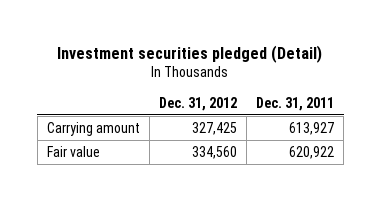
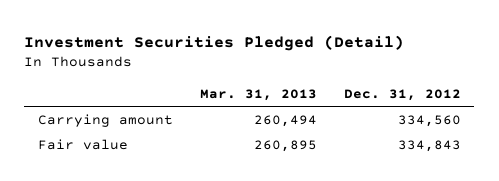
- Investment securities pledged (Detail)
+ Investment Securities Pledged (Detail)
- | Dec. 31, 2012 | Dec. 31, 2011
+ | Mar. 31, 2013 | Dec. 31, 2012
- Carrying amount | 327,425 | 613,927
- Fair value | 334,560 | 620,922
+ Carrying amount | 260,494 | 334,560
+ Fair value | 260,895 | 334,843

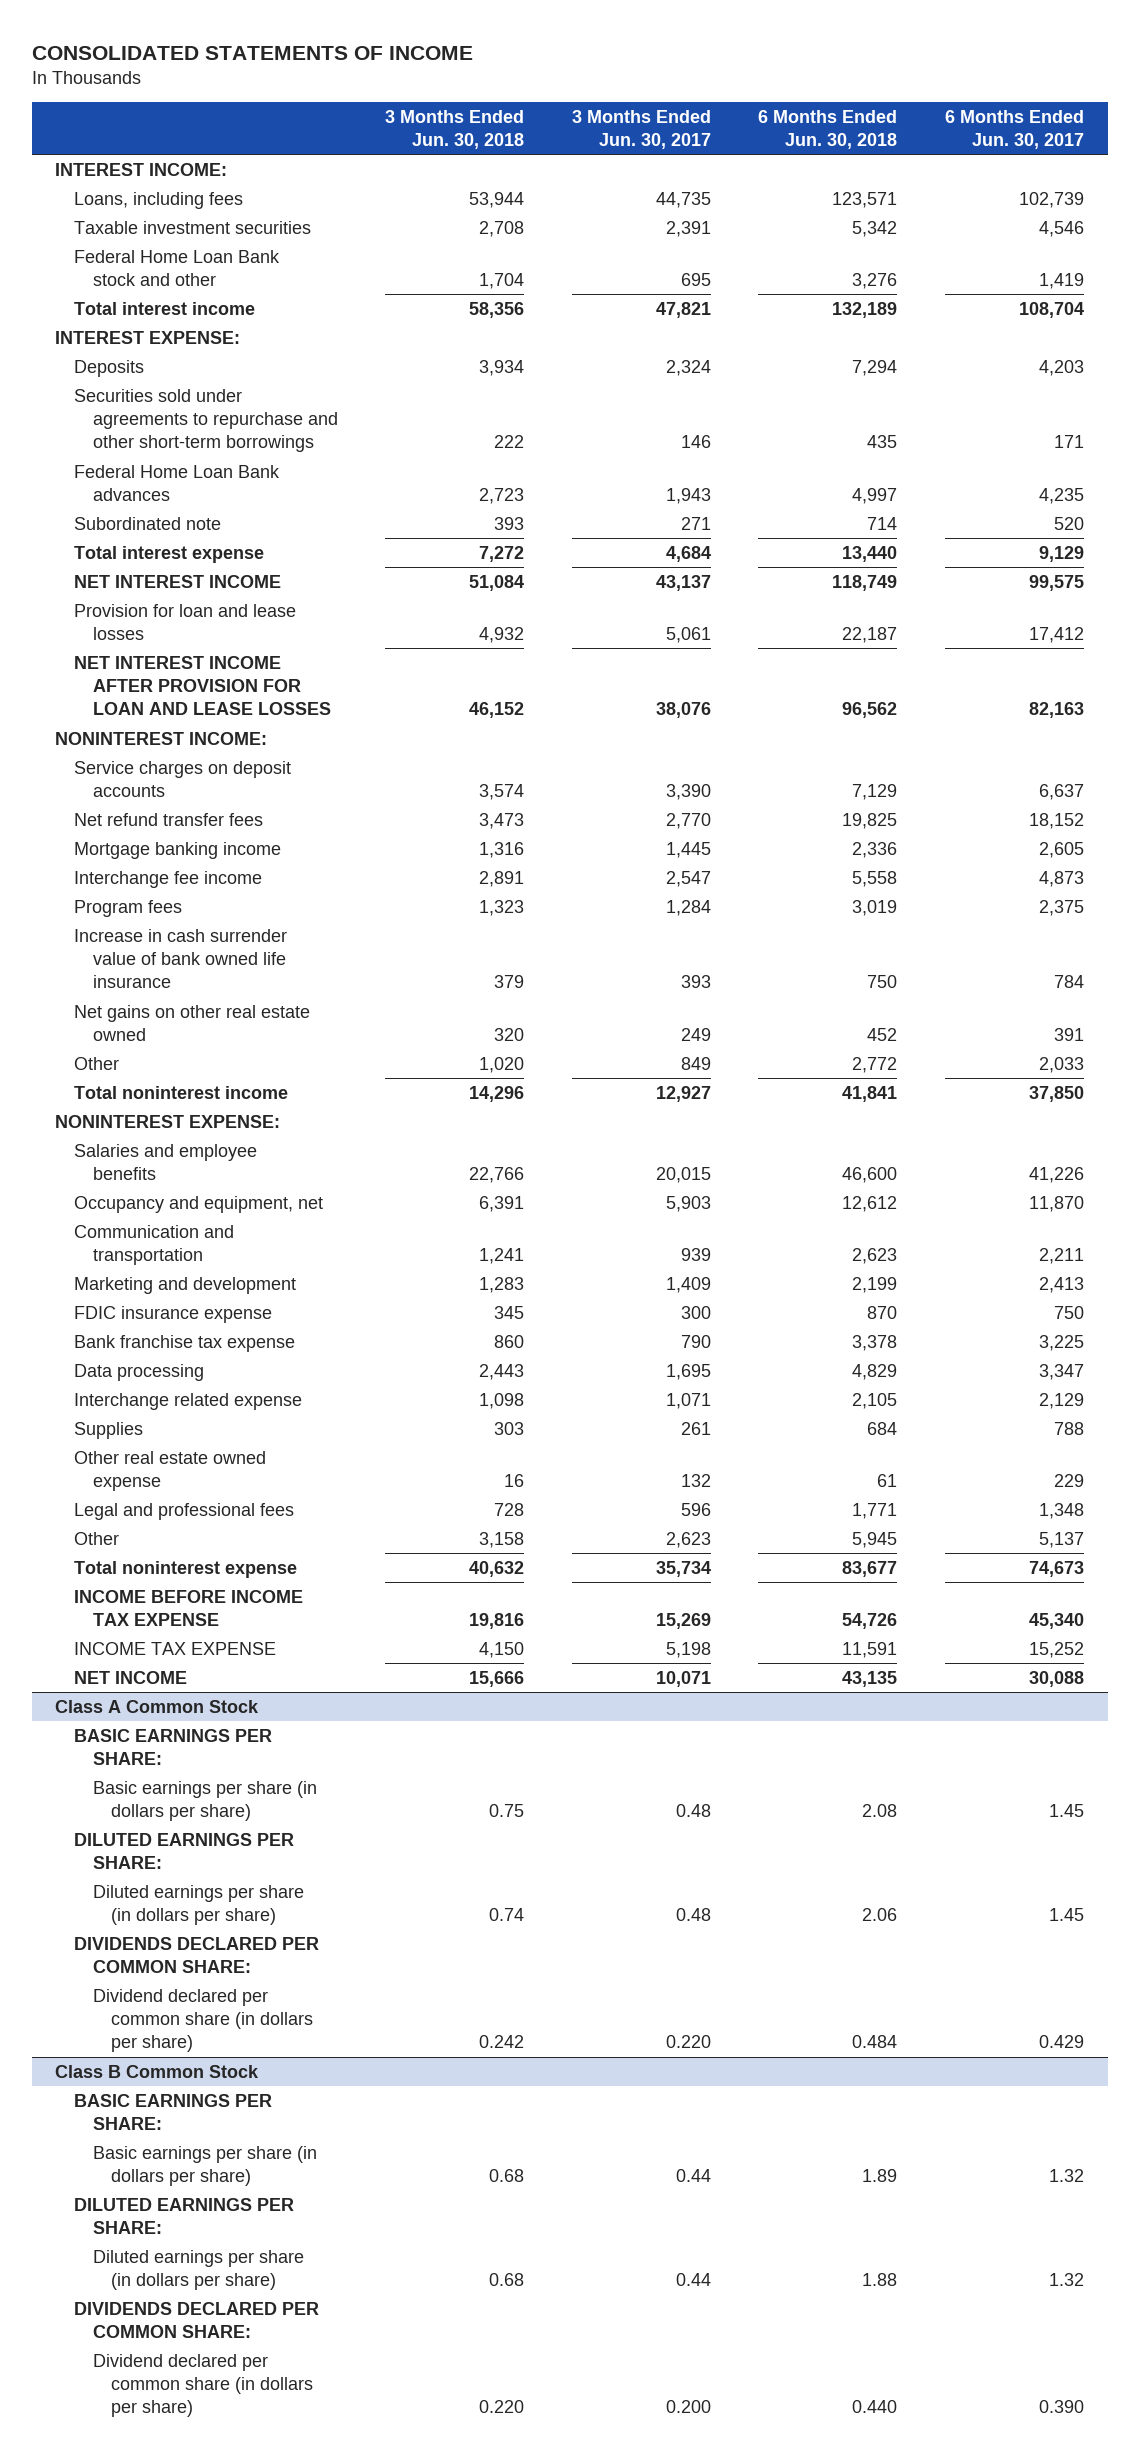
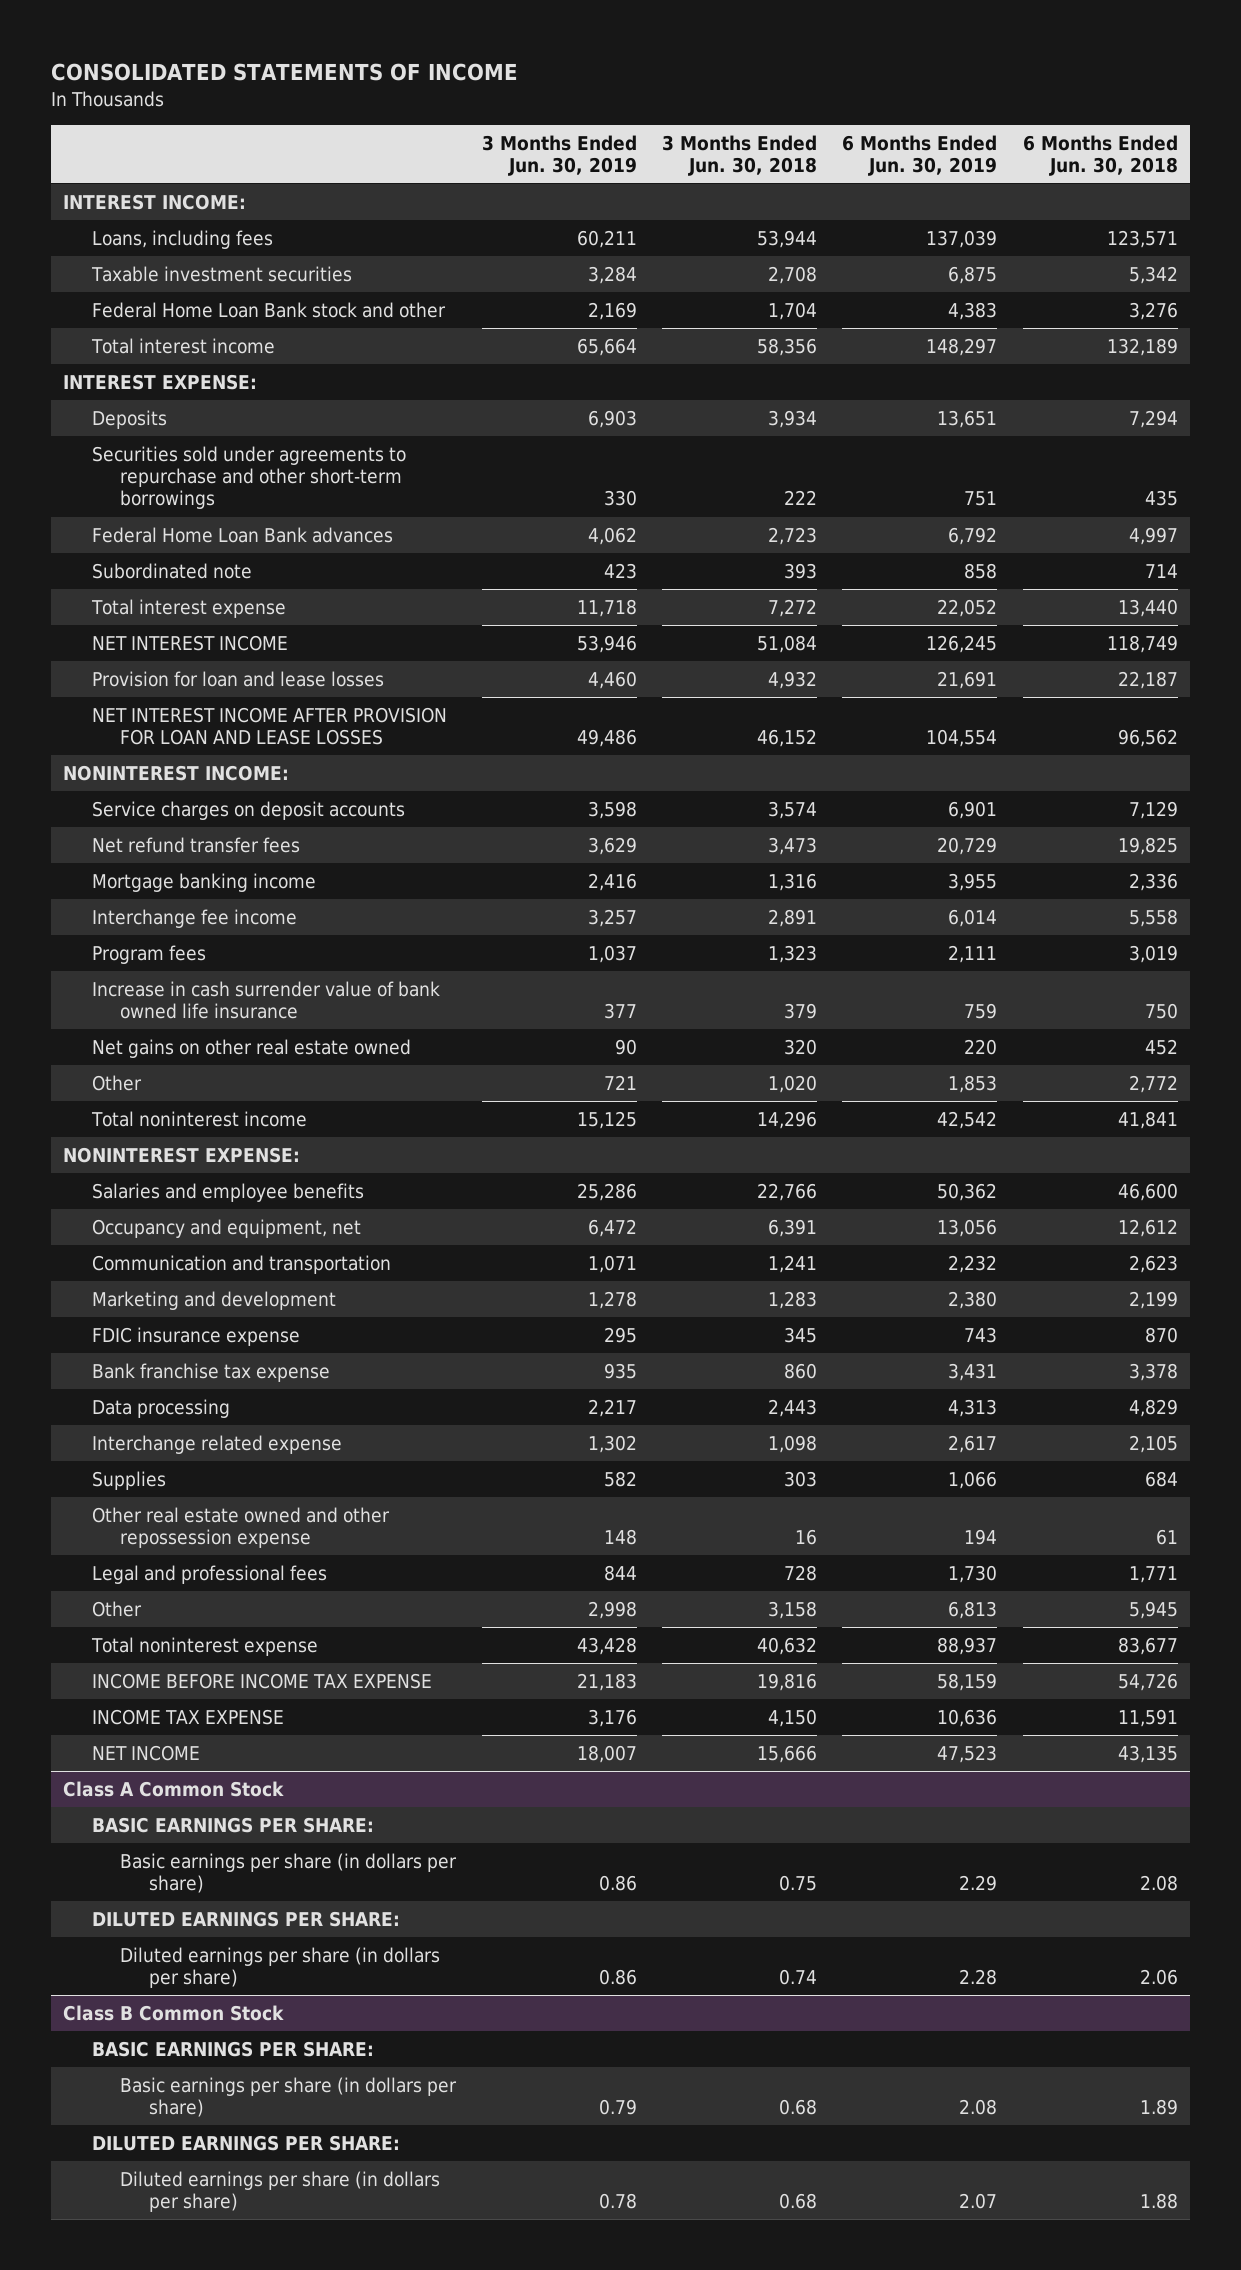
- | 3 Months Ended Jun. 30, 2018 | 3 Months Ended Jun. 30, 2017 | 6 Months Ended Jun. 30, 2018 | 6 Months Ended Jun. 30, 2017
+ | 3 Months Ended Jun. 30, 2019 | 3 Months Ended Jun. 30, 2018 | 6 Months Ended Jun. 30, 2019 | 6 Months Ended Jun. 30, 2018
- Other real estate owned expense | 16 | 132 | 61 | 229
+ Other real estate owned and other repossession expense | 148 | 16 | 194 | 61
@ Class A Common Stock
- DIVIDENDS DECLARED PER COMMON SHARE:
- Dividend declared per common share (in dollars per share) | 0.242 | 0.220 | 0.484 | 0.429
@ Class B Common Stock
- DIVIDENDS DECLARED PER COMMON SHARE:
- Dividend declared per common share (in dollars per share) | 0.220 | 0.200 | 0.440 | 0.390

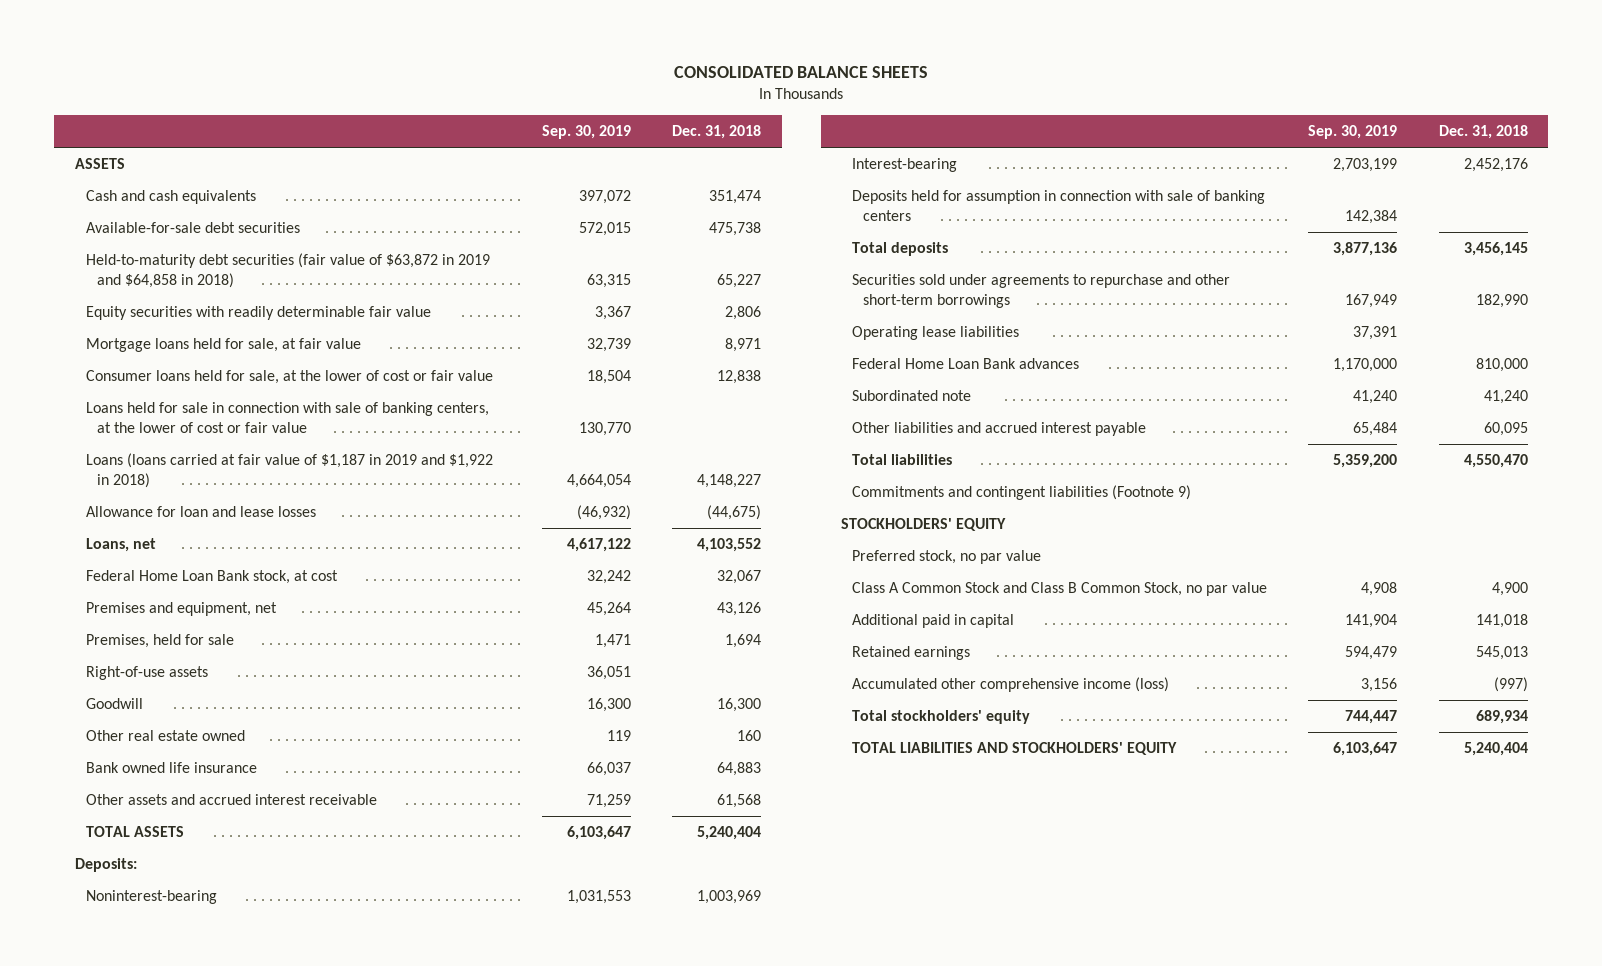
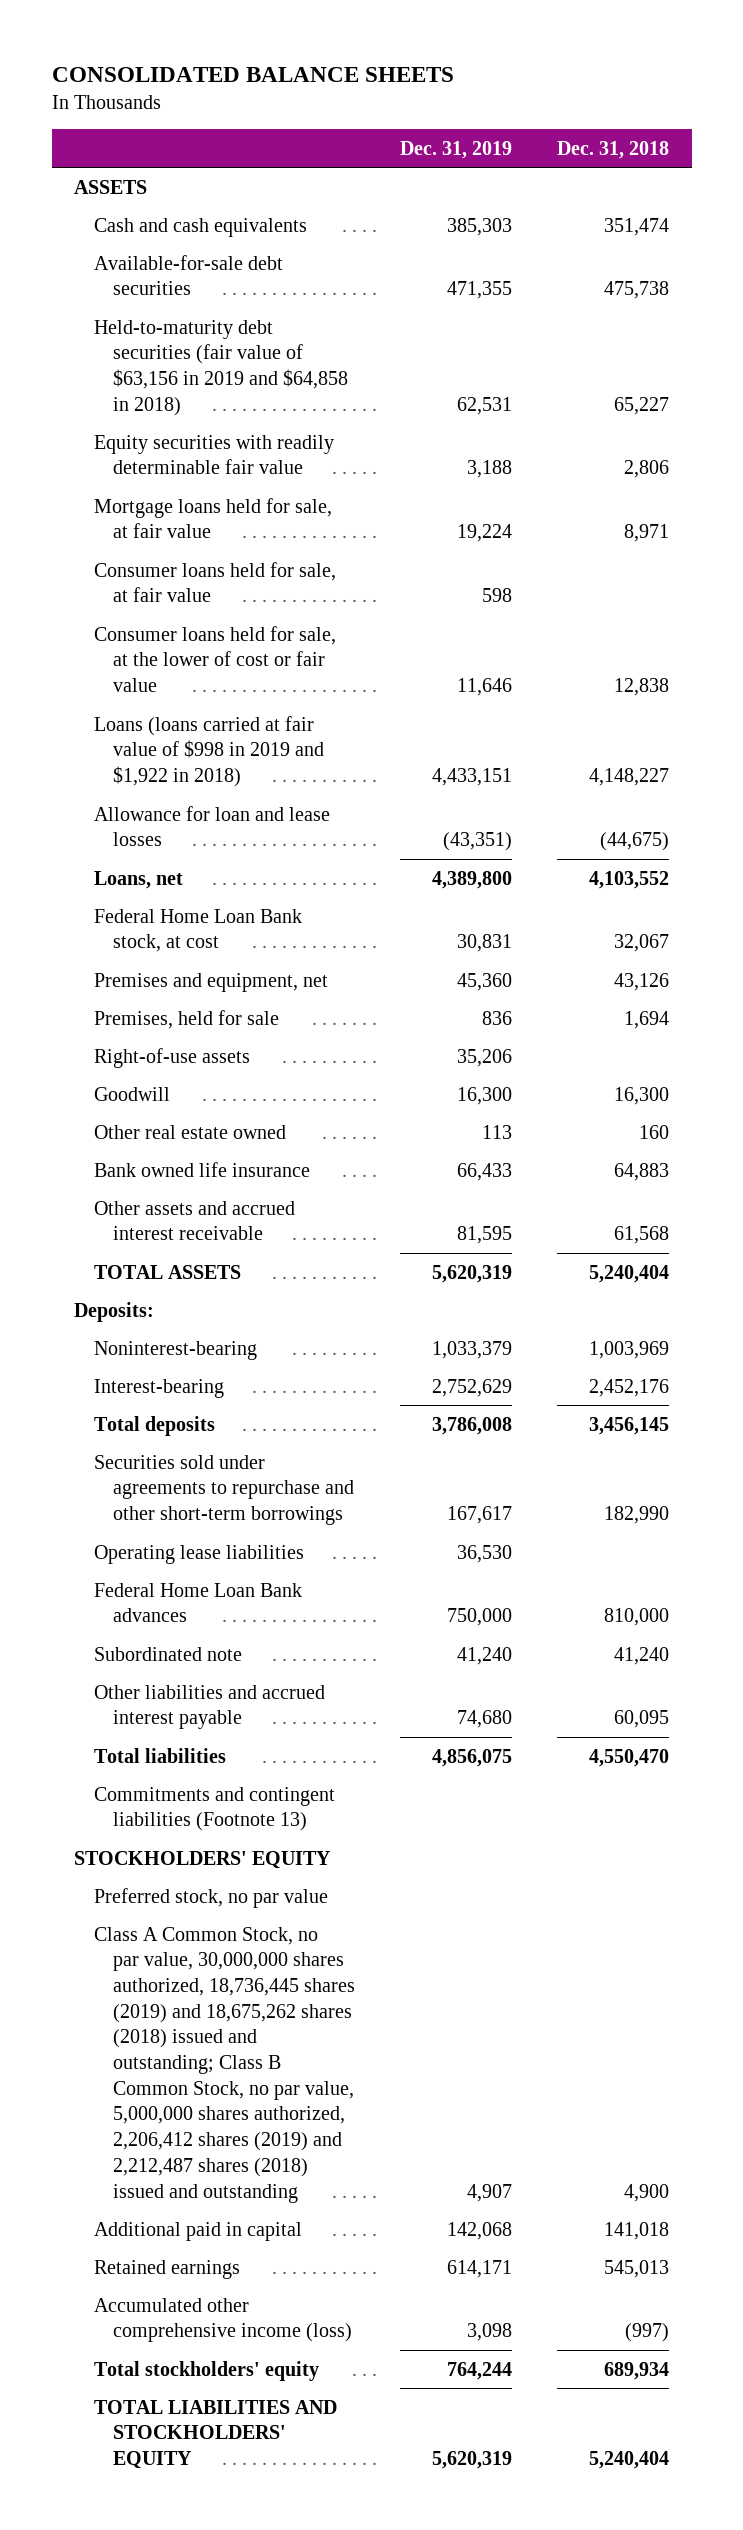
- | Sep. 30, 2019 | Dec. 31, 2018
+ | Dec. 31, 2019 | Dec. 31, 2018
- Held-to-maturity debt securities (fair value of $63,872 in 2019 and $64,858 in 2018) | 63,315 | 65,227
+ Held-to-maturity debt securities (fair value of $63,156 in 2019 and $64,858 in 2018) | 62,531 | 65,227
+ Consumer loans held for sale, at fair value | 598 |
- Loans held for sale in connection with sale of banking centers, at the lower of cost or fair value | 130,770 |
- Loans (loans carried at fair value of $1,187 in 2019 and $1,922 in 2018) | 4,664,054 | 4,148,227
+ Loans (loans carried at fair value of $998 in 2019 and $1,922 in 2018) | 4,433,151 | 4,148,227
- Deposits held for assumption in connection with sale of banking centers | 142,384 |
- Commitments and contingent liabilities (Footnote 9)
+ Commitments and contingent liabilities (Footnote 13)
- Class A Common Stock and Class B Common Stock, no par value | 4,908 | 4,900
+ Class A Common Stock, no par value, 30,000,000 shares authorized, 18,736,445 shares (2019) and 18,675,262 shares (2018) issued and outstanding; Class B Common Stock, no par value, 5,000,000 shares authorized, 2,206,412 shares (2019) and 2,212,487 shares (2018) issued and outstanding | 4,907 | 4,900

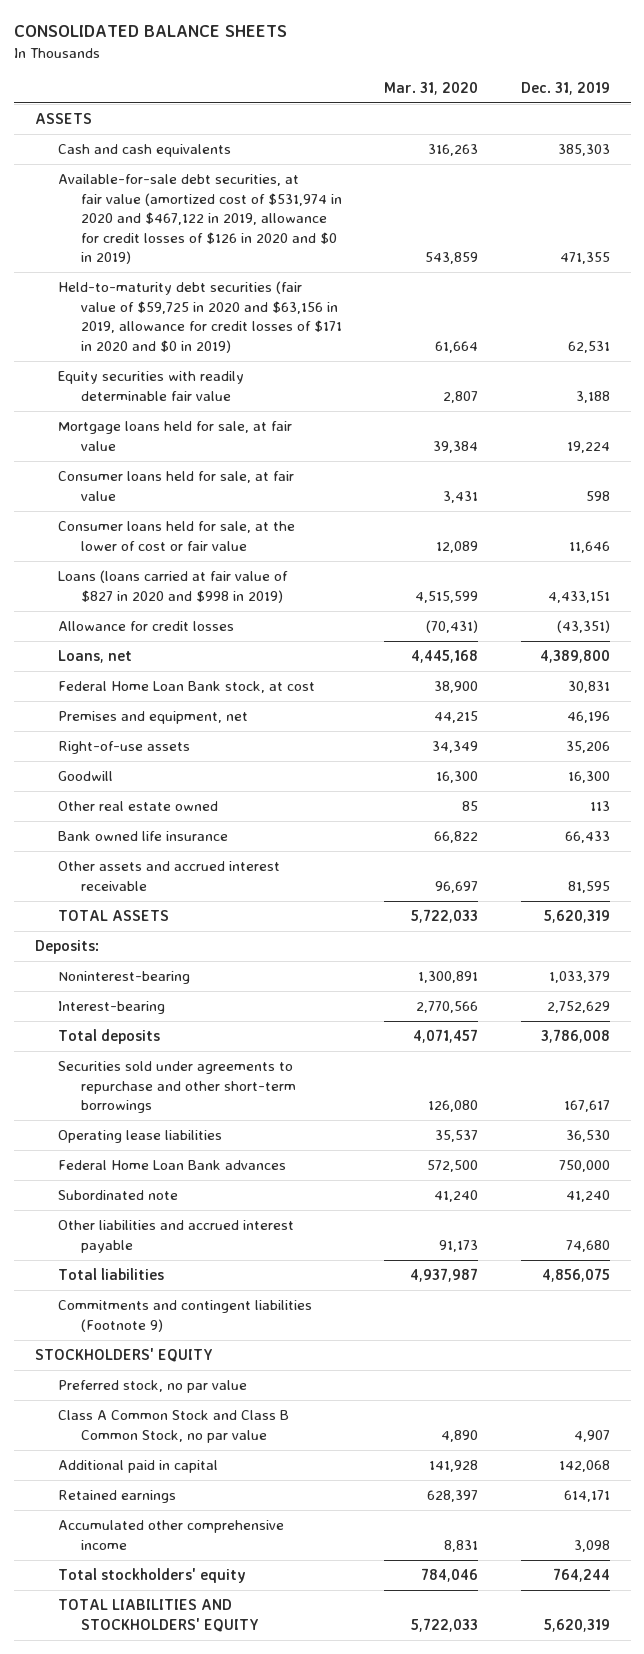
- | Dec. 31, 2019 | Dec. 31, 2018
+ | Mar. 31, 2020 | Dec. 31, 2019
- Available-for-sale debt securities | 471,355 | 475,738
- Held-to-maturity debt securities (fair value of $63,156 in 2019 and $64,858 in 2018) | 62,531 | 65,227
+ Available-for-sale debt securities, at fair value (amortized cost of $531,974 in 2020 and $467,122 in 2019, allowance for credit losses of $126 in 2020 and $0 in 2019) | 543,859 | 471,355
+ Held-to-maturity debt securities (fair value of $59,725 in 2020 and $63,156 in 2019, allowance for credit losses of $171 in 2020 and $0 in 2019) | 61,664 | 62,531
- Loans (loans carried at fair value of $998 in 2019 and $1,922 in 2018) | 4,433,151 | 4,148,227
- Allowance for loan and lease losses | (43,351) | (44,675)
+ Loans (loans carried at fair value of $827 in 2020 and $998 in 2019) | 4,515,599 | 4,433,151
+ Allowance for credit losses | (70,431) | (43,351)
- Premises and equipment, net | 45,360 | 43,126
- Premises, held for sale | 836 | 1,694
+ Premises and equipment, net | 44,215 | 46,196
- Commitments and contingent liabilities (Footnote 13)
+ Commitments and contingent liabilities (Footnote 9)
- Class A Common Stock, no par value, 30,000,000 shares authorized, 18,736,445 shares (2019) and 18,675,262 shares (2018) issued and outstanding; Class B Common Stock, no par value, 5,000,000 shares authorized, 2,206,412 shares (2019) and 2,212,487 shares (2018) issued and outstanding | 4,907 | 4,900
+ Class A Common Stock and Class B Common Stock, no par value | 4,890 | 4,907
- Accumulated other comprehensive income (loss) | 3,098 | (997)
+ Accumulated other comprehensive income | 8,831 | 3,098

